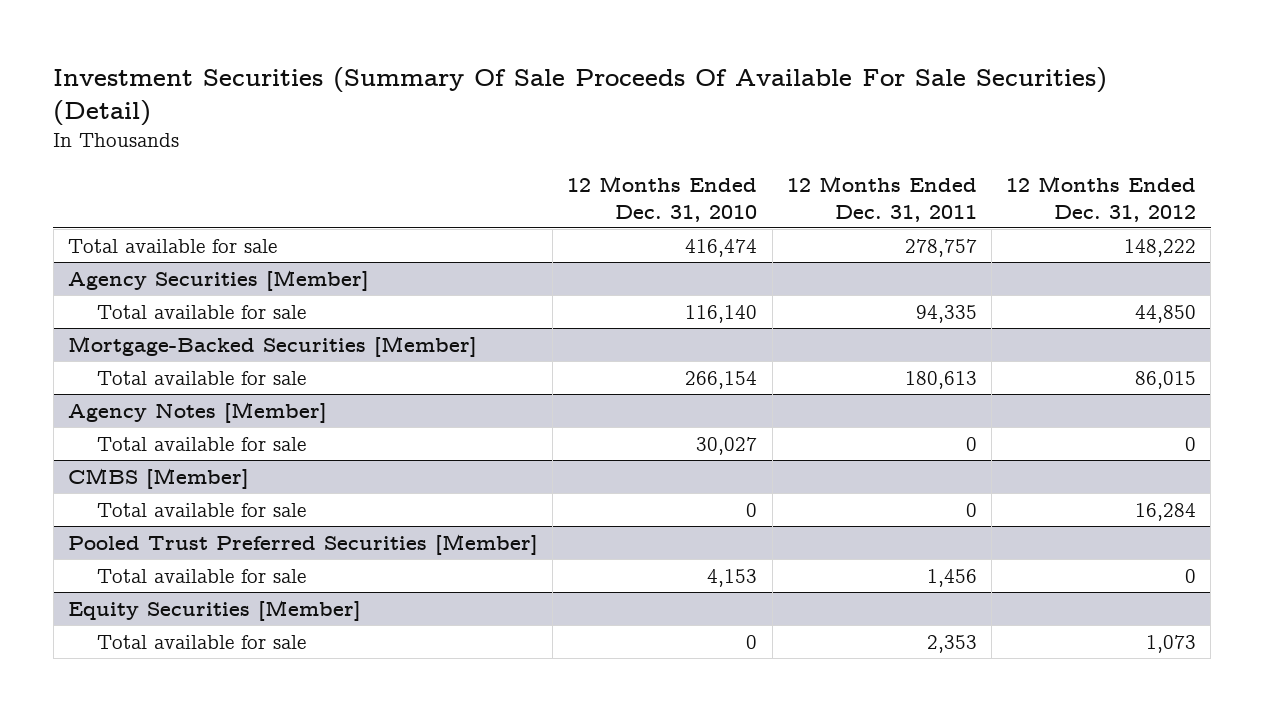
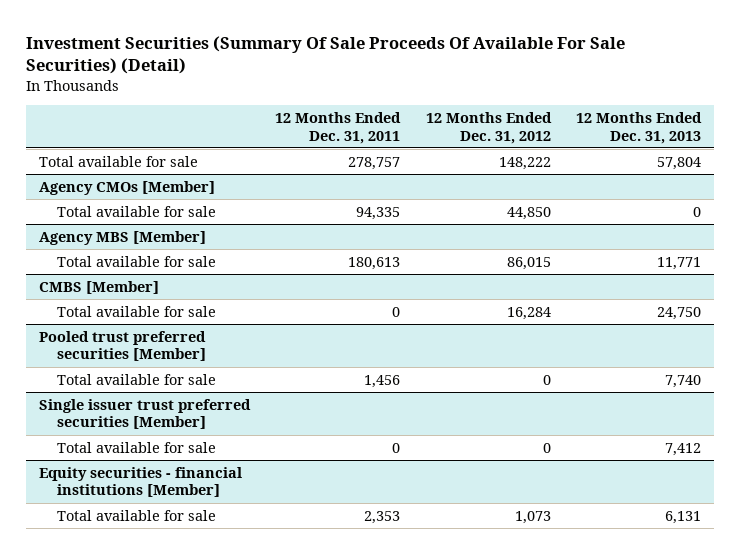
- | 12 Months Ended Dec. 31, 2010 | 12 Months Ended Dec. 31, 2011 | 12 Months Ended Dec. 31, 2012
+ | 12 Months Ended Dec. 31, 2011 | 12 Months Ended Dec. 31, 2012 | 12 Months Ended Dec. 31, 2013
- Agency Securities [Member]
+ Agency CMOs [Member]
- Mortgage-Backed Securities [Member]
+ Agency MBS [Member]
- Agency Notes [Member]
- Total available for sale | 30,027 | 0 | 0
- Pooled Trust Preferred Securities [Member]
+ Pooled trust preferred securities [Member]
- Equity Securities [Member]
+ Single issuer trust preferred securities [Member]
+ Total available for sale | 0 | 0 | 7,412
+ Equity securities - financial institutions [Member]

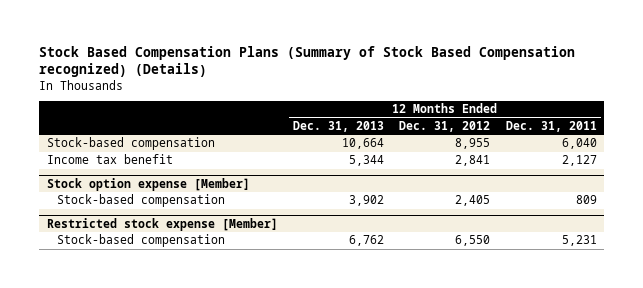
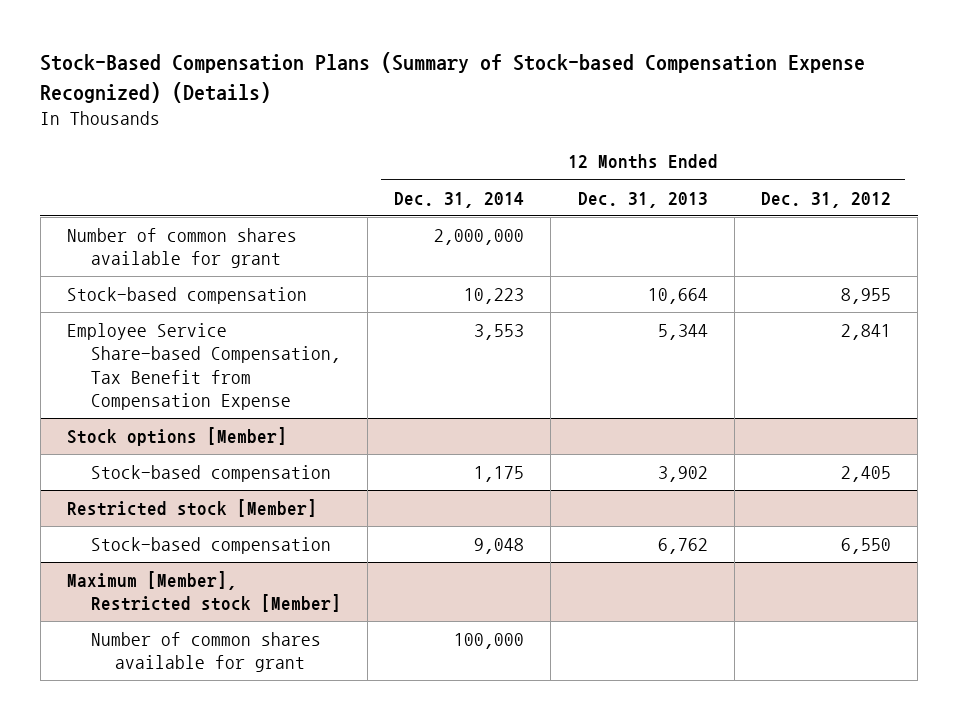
- Stock Based Compensation Plans (Summary of Stock Based Compensation recognized) (Details)
+ Stock-Based Compensation Plans (Summary of Stock-based Compensation Expense Recognized) (Details)
- | 12 Months Ended Dec. 31, 2013 | 12 Months Ended Dec. 31, 2012 | 12 Months Ended Dec. 31, 2011
+ | 12 Months Ended Dec. 31, 2014 | 12 Months Ended Dec. 31, 2013 | 12 Months Ended Dec. 31, 2012
+ Number of common shares available for grant | 2,000,000 | |
- Income tax benefit | 5,344 | 2,841 | 2,127
- Stock option expense [Member]
+ Employee Service Share-based Compensation, Tax Benefit from Compensation Expense | 3,553 | 5,344 | 2,841
+ Stock options [Member]
- Restricted stock expense [Member]
+ Restricted stock [Member]
+ Maximum [Member], Restricted stock [Member]
+ Number of common shares available for grant | 100,000 | |

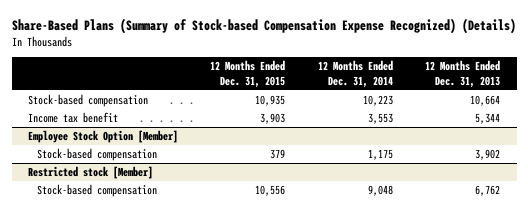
- Stock-Based Compensation Plans (Summary of Stock-based Compensation Expense Recognized) (Details)
+ Share-Based Plans (Summary of Stock-based Compensation Expense Recognized) (Details)
- | 12 Months Ended Dec. 31, 2014 | 12 Months Ended Dec. 31, 2013 | 12 Months Ended Dec. 31, 2012
+ | 12 Months Ended Dec. 31, 2015 | 12 Months Ended Dec. 31, 2014 | 12 Months Ended Dec. 31, 2013
- Number of common shares available for grant | 2,000,000 | |
- Employee Service Share-based Compensation, Tax Benefit from Compensation Expense | 3,553 | 5,344 | 2,841
- Stock options [Member]
+ Income tax benefit | 3,903 | 3,553 | 5,344
+ Employee Stock Option [Member]
- Maximum [Member], Restricted stock [Member]
- Number of common shares available for grant | 100,000 | |

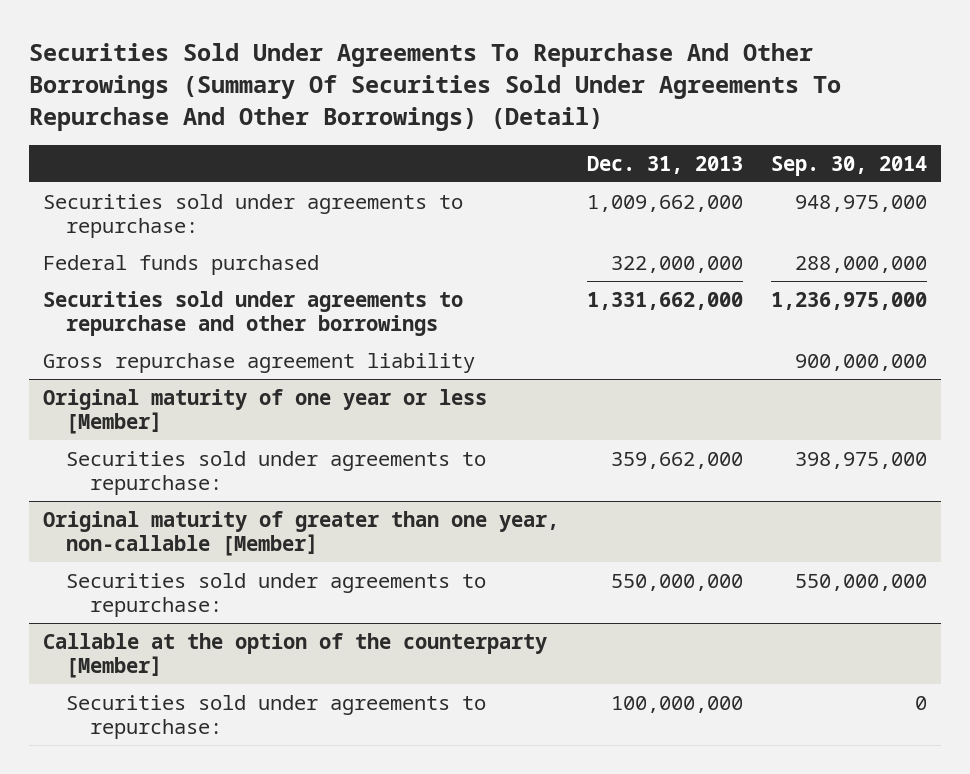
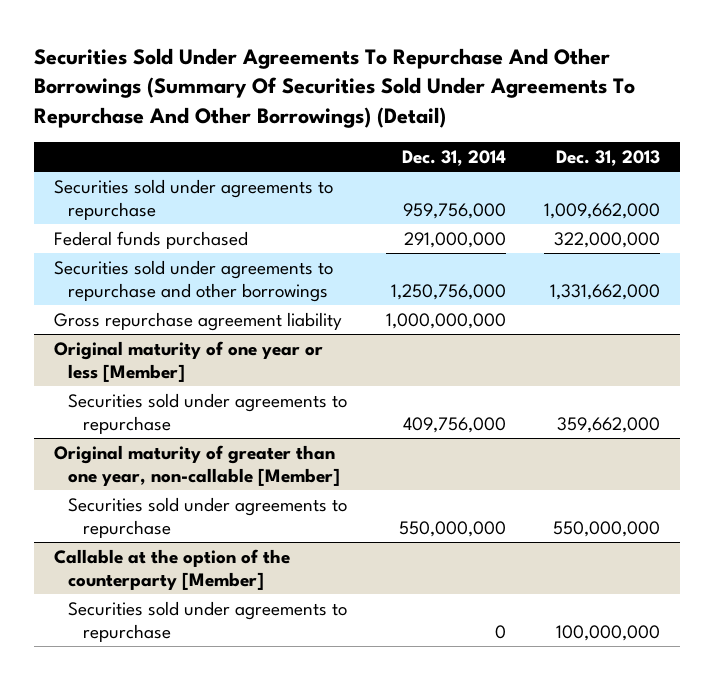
- | Dec. 31, 2013 | Sep. 30, 2014
+ | Dec. 31, 2014 | Dec. 31, 2013
- Securities sold under agreements to repurchase: | 1,009,662,000 | 948,975,000
+ Securities sold under agreements to repurchase | 959,756,000 | 1,009,662,000
@ Original maturity of one year or less [Member]
- Securities sold under agreements to repurchase: | 359,662,000 | 398,975,000
+ Securities sold under agreements to repurchase | 409,756,000 | 359,662,000
@ Original maturity of greater than one year, non-callable [Member]
- Securities sold under agreements to repurchase: | 550,000,000 | 550,000,000
+ Securities sold under agreements to repurchase | 550,000,000 | 550,000,000
@ Callable at the option of the counterparty [Member]
- Securities sold under agreements to repurchase: | 100,000,000 | 0
+ Securities sold under agreements to repurchase | 0 | 100,000,000

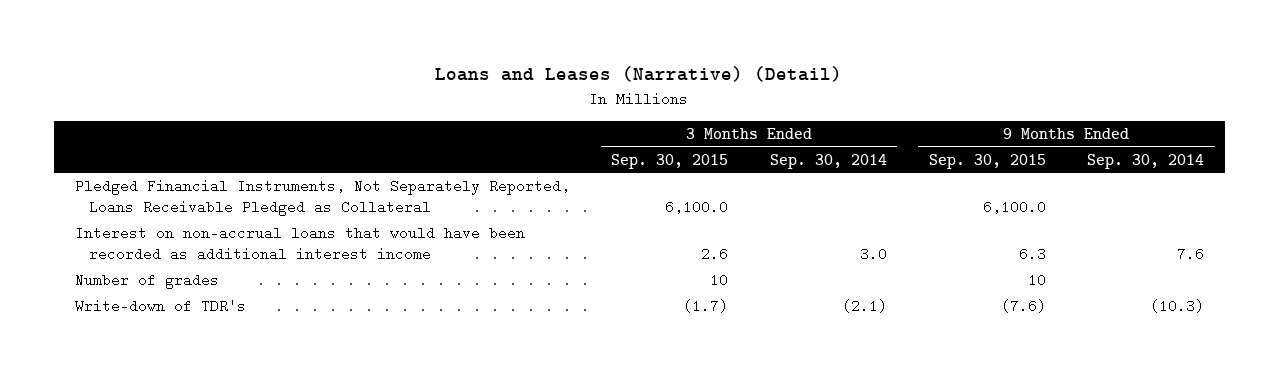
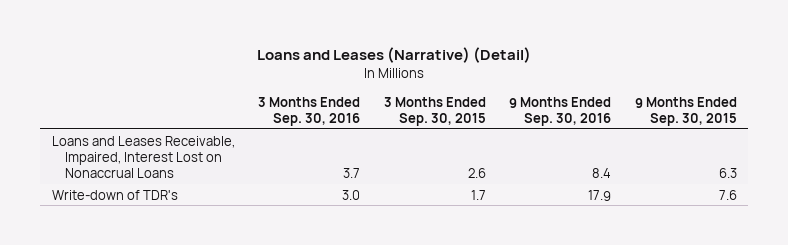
- | 3 Months Ended Sep. 30, 2015 | 3 Months Ended Sep. 30, 2014 | 9 Months Ended Sep. 30, 2015 | 9 Months Ended Sep. 30, 2014
+ | 3 Months Ended Sep. 30, 2016 | 3 Months Ended Sep. 30, 2015 | 9 Months Ended Sep. 30, 2016 | 9 Months Ended Sep. 30, 2015
- Pledged Financial Instruments, Not Separately Reported, Loans Receivable Pledged as Collateral | 6,100.0 | | 6,100.0 |
- Interest on non-accrual loans that would have been recorded as additional interest income | 2.6 | 3.0 | 6.3 | 7.6
- Number of grades | 10 | | 10 |
- Write-down of TDR's | (1.7) | (2.1) | (7.6) | (10.3)
+ Loans and Leases Receivable, Impaired, Interest Lost on Nonaccrual Loans | 3.7 | 2.6 | 8.4 | 6.3
+ Write-down of TDR's | 3.0 | 1.7 | 17.9 | 7.6

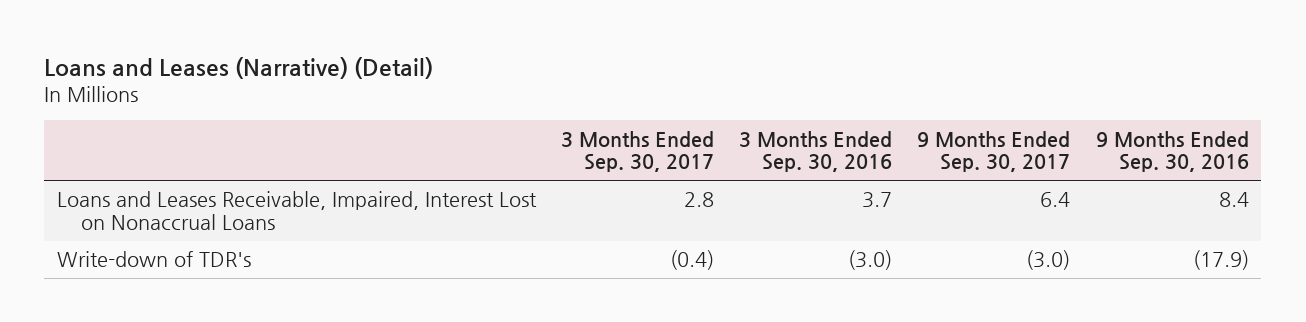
- | 3 Months Ended Sep. 30, 2016 | 3 Months Ended Sep. 30, 2015 | 9 Months Ended Sep. 30, 2016 | 9 Months Ended Sep. 30, 2015
+ | 3 Months Ended Sep. 30, 2017 | 3 Months Ended Sep. 30, 2016 | 9 Months Ended Sep. 30, 2017 | 9 Months Ended Sep. 30, 2016
- Write-down of TDR's | 3.0 | 1.7 | 17.9 | 7.6
+ Write-down of TDR's | (0.4) | (3.0) | (3.0) | (17.9)

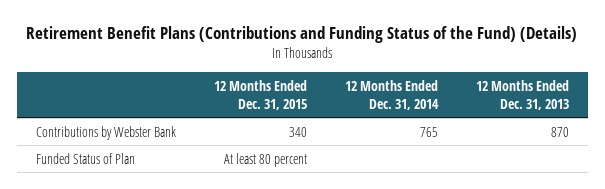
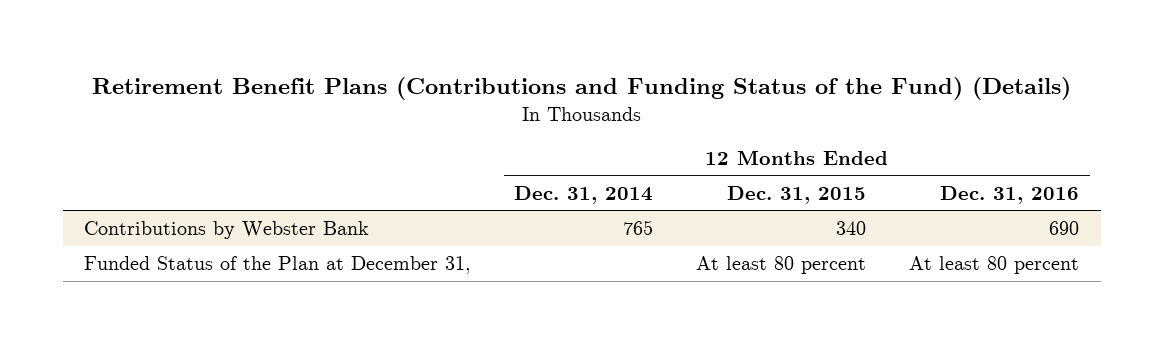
- | 12 Months Ended Dec. 31, 2015 | 12 Months Ended Dec. 31, 2014 | 12 Months Ended Dec. 31, 2013
+ | 12 Months Ended Dec. 31, 2014 | 12 Months Ended Dec. 31, 2015 | 12 Months Ended Dec. 31, 2016
- Funded Status of Plan | At least 80 percent | |
+ Funded Status of the Plan at December 31, | | At least 80 percent | At least 80 percent

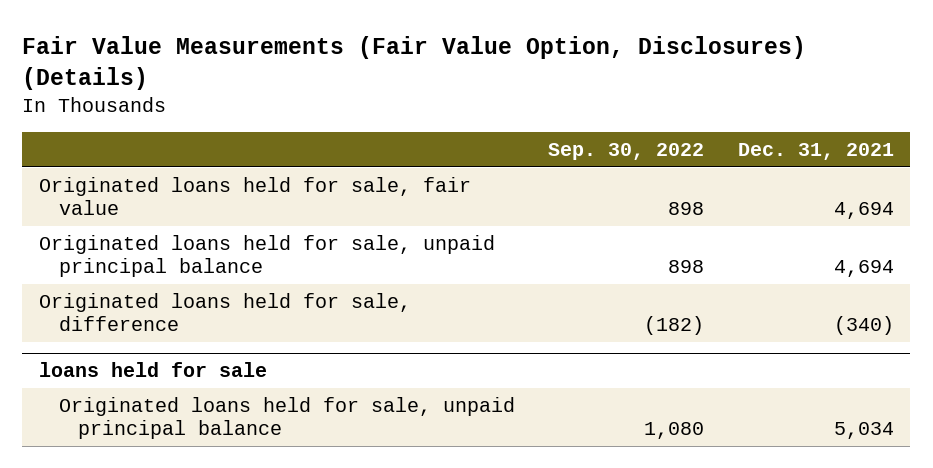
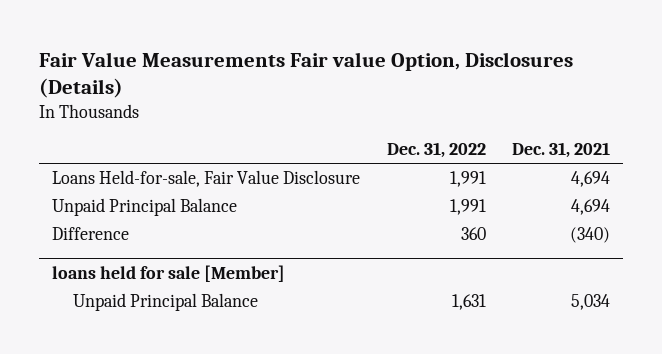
- Fair Value Measurements (Fair Value Option, Disclosures) (Details)
+ Fair Value Measurements Fair value Option, Disclosures (Details)
- | Sep. 30, 2022 | Dec. 31, 2021
+ | Dec. 31, 2022 | Dec. 31, 2021
- Originated loans held for sale, fair value | 898 | 4,694
- Originated loans held for sale, unpaid principal balance | 898 | 4,694
- Originated loans held for sale, difference | (182) | (340)
- loans held for sale
- Originated loans held for sale, unpaid principal balance | 1,080 | 5,034
+ Loans Held-for-sale, Fair Value Disclosure | 1,991 | 4,694
+ Unpaid Principal Balance | 1,991 | 4,694
+ Difference | 360 | (340)
+ loans held for sale [Member]
+ Unpaid Principal Balance | 1,631 | 5,034

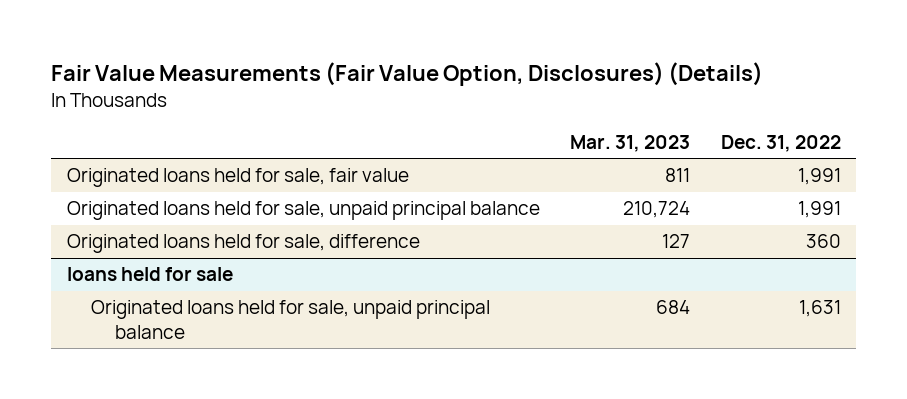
- Fair Value Measurements Fair value Option, Disclosures (Details)
+ Fair Value Measurements (Fair Value Option, Disclosures) (Details)
- | Dec. 31, 2022 | Dec. 31, 2021
+ | Mar. 31, 2023 | Dec. 31, 2022
- Loans Held-for-sale, Fair Value Disclosure | 1,991 | 4,694
- Unpaid Principal Balance | 1,991 | 4,694
- Difference | 360 | (340)
- loans held for sale [Member]
- Unpaid Principal Balance | 1,631 | 5,034
+ Originated loans held for sale, fair value | 811 | 1,991
+ Originated loans held for sale, unpaid principal balance | 210,724 | 1,991
+ Originated loans held for sale, difference | 127 | 360
+ loans held for sale
+ Originated loans held for sale, unpaid principal balance | 684 | 1,631

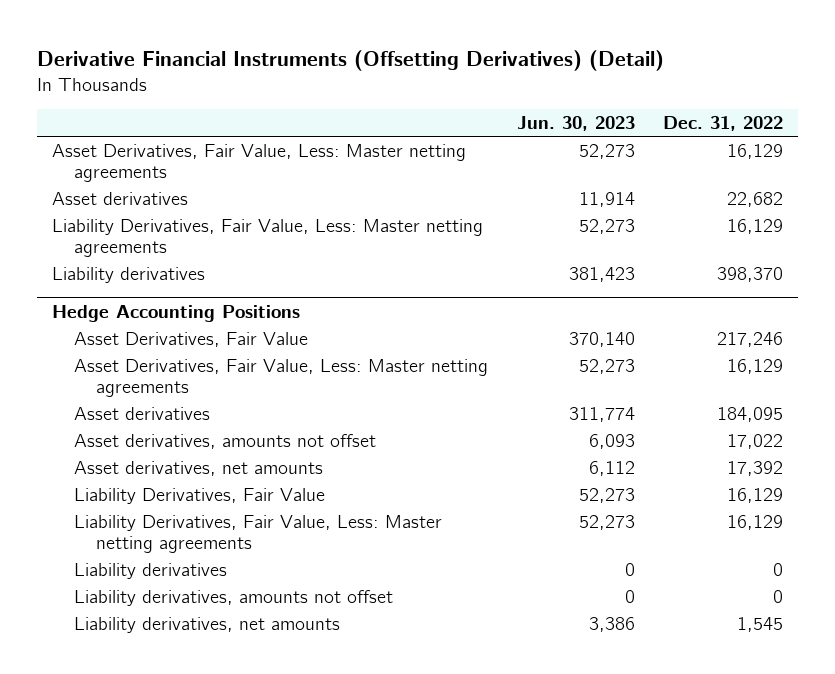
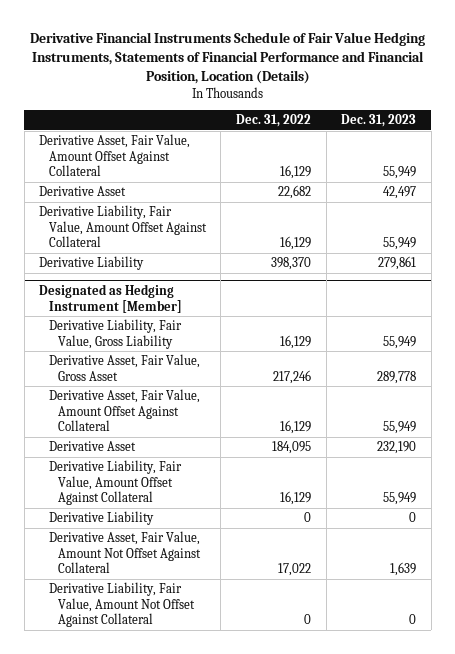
- Derivative Financial Instruments (Offsetting Derivatives) (Detail)
+ Derivative Financial Instruments Schedule of Fair Value Hedging Instruments, Statements of Financial Performance and Financial Position, Location (Details)
- | Jun. 30, 2023 | Dec. 31, 2022
+ | Dec. 31, 2022 | Dec. 31, 2023
- Asset Derivatives, Fair Value, Less: Master netting agreements | 52,273 | 16,129
- Asset derivatives | 11,914 | 22,682
- Liability Derivatives, Fair Value, Less: Master netting agreements | 52,273 | 16,129
- Liability derivatives | 381,423 | 398,370
- Hedge Accounting Positions
- Asset Derivatives, Fair Value | 370,140 | 217,246
- Asset Derivatives, Fair Value, Less: Master netting agreements | 52,273 | 16,129
- Asset derivatives | 311,774 | 184,095
- Asset derivatives, amounts not offset | 6,093 | 17,022
- Asset derivatives, net amounts | 6,112 | 17,392
- Liability Derivatives, Fair Value | 52,273 | 16,129
- Liability Derivatives, Fair Value, Less: Master netting agreements | 52,273 | 16,129
- Liability derivatives | 0 | 0
- Liability derivatives, amounts not offset | 0 | 0
- Liability derivatives, net amounts | 3,386 | 1,545
+ Derivative Asset, Fair Value, Amount Offset Against Collateral | 16,129 | 55,949
+ Derivative Asset | 22,682 | 42,497
+ Derivative Liability, Fair Value, Amount Offset Against Collateral | 16,129 | 55,949
+ Derivative Liability | 398,370 | 279,861
+ Designated as Hedging Instrument [Member]
+ Derivative Liability, Fair Value, Gross Liability | 16,129 | 55,949
+ Derivative Asset, Fair Value, Gross Asset | 217,246 | 289,778
+ Derivative Asset, Fair Value, Amount Offset Against Collateral | 16,129 | 55,949
+ Derivative Asset | 184,095 | 232,190
+ Derivative Liability, Fair Value, Amount Offset Against Collateral | 16,129 | 55,949
+ Derivative Liability | 0 | 0
+ Derivative Asset, Fair Value, Amount Not Offset Against Collateral | 17,022 | 1,639
+ Derivative Liability, Fair Value, Amount Not Offset Against Collateral | 0 | 0

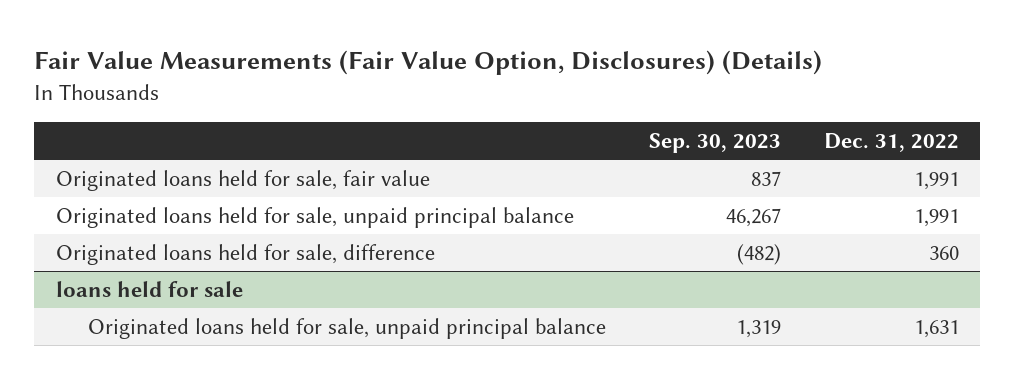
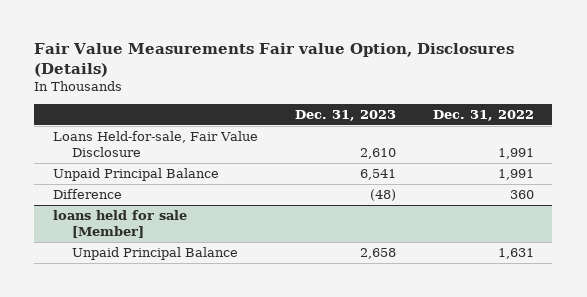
- Fair Value Measurements (Fair Value Option, Disclosures) (Details)
+ Fair Value Measurements Fair value Option, Disclosures (Details)
- | Sep. 30, 2023 | Dec. 31, 2022
+ | Dec. 31, 2023 | Dec. 31, 2022
- Originated loans held for sale, fair value | 837 | 1,991
- Originated loans held for sale, unpaid principal balance | 46,267 | 1,991
- Originated loans held for sale, difference | (482) | 360
- loans held for sale
- Originated loans held for sale, unpaid principal balance | 1,319 | 1,631
+ Loans Held-for-sale, Fair Value Disclosure | 2,610 | 1,991
+ Unpaid Principal Balance | 6,541 | 1,991
+ Difference | (48) | 360
+ loans held for sale [Member]
+ Unpaid Principal Balance | 2,658 | 1,631

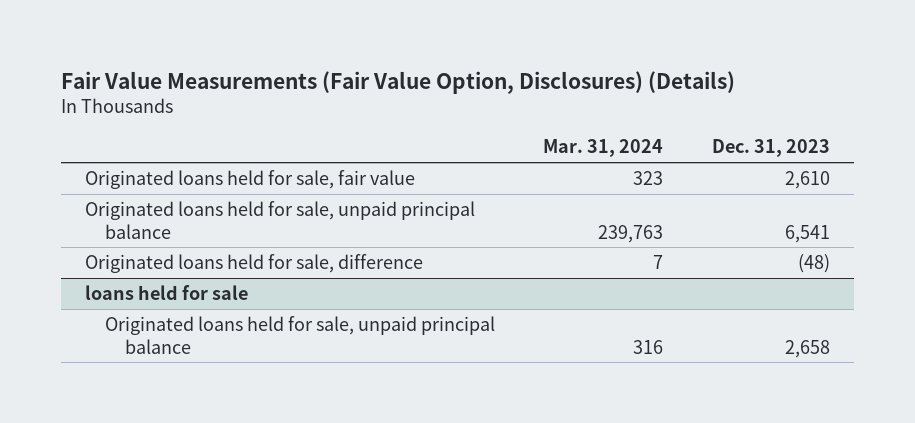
- Fair Value Measurements Fair value Option, Disclosures (Details)
+ Fair Value Measurements (Fair Value Option, Disclosures) (Details)
- | Dec. 31, 2023 | Dec. 31, 2022
+ | Mar. 31, 2024 | Dec. 31, 2023
- Loans Held-for-sale, Fair Value Disclosure | 2,610 | 1,991
- Unpaid Principal Balance | 6,541 | 1,991
- Difference | (48) | 360
- loans held for sale [Member]
- Unpaid Principal Balance | 2,658 | 1,631
+ Originated loans held for sale, fair value | 323 | 2,610
+ Originated loans held for sale, unpaid principal balance | 239,763 | 6,541
+ Originated loans held for sale, difference | 7 | (48)
+ loans held for sale
+ Originated loans held for sale, unpaid principal balance | 316 | 2,658

